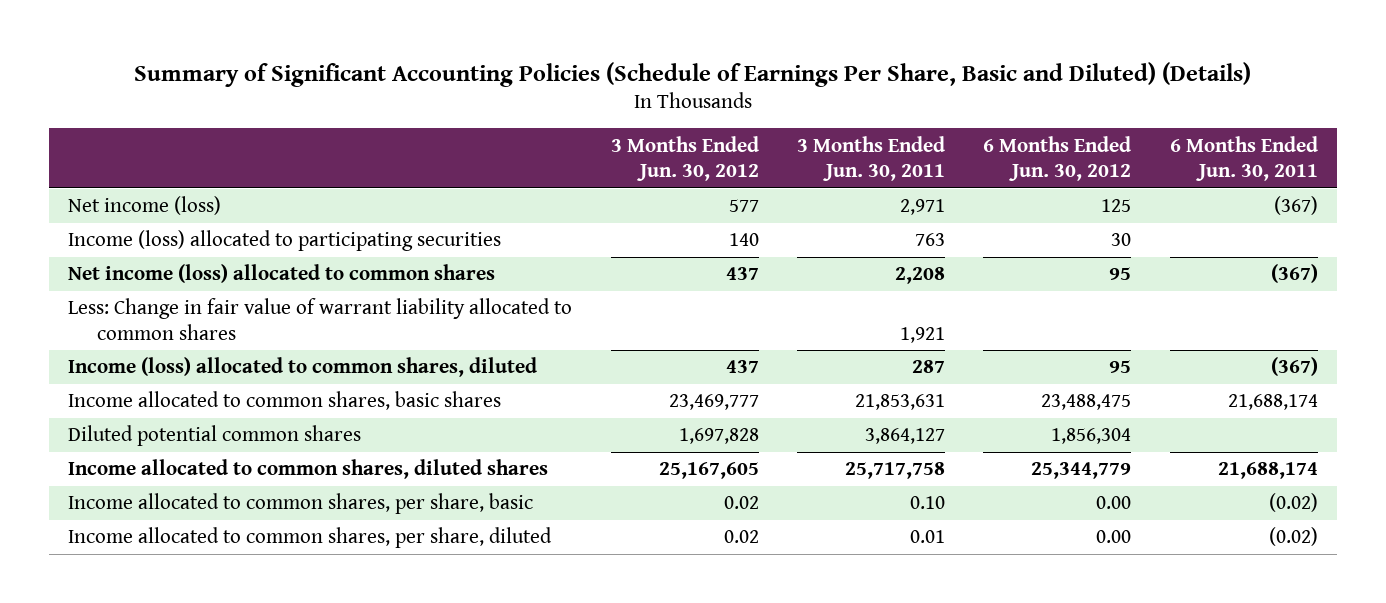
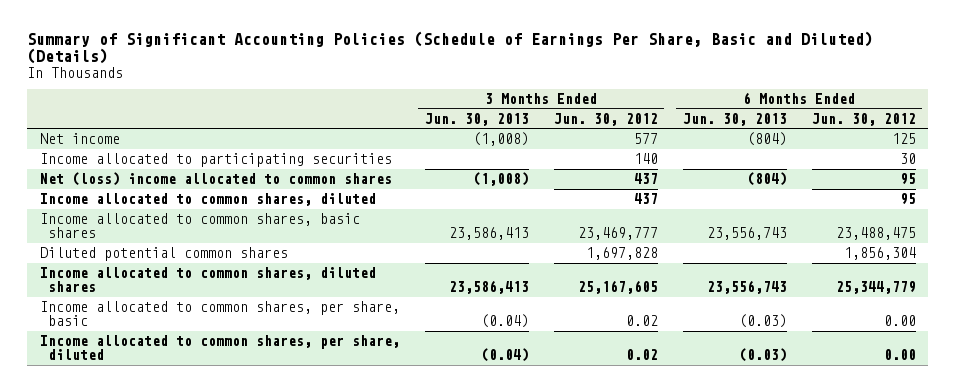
- | 3 Months Ended Jun. 30, 2012 | 3 Months Ended Jun. 30, 2011 | 6 Months Ended Jun. 30, 2012 | 6 Months Ended Jun. 30, 2011
+ | 3 Months Ended Jun. 30, 2013 | 3 Months Ended Jun. 30, 2012 | 6 Months Ended Jun. 30, 2013 | 6 Months Ended Jun. 30, 2012
- Net income (loss) | 577 | 2,971 | 125 | (367)
- Income (loss) allocated to participating securities | 140 | 763 | 30 |
- Net income (loss) allocated to common shares | 437 | 2,208 | 95 | (367)
- Less: Change in fair value of warrant liability allocated to common shares | | 1,921 | |
- Income (loss) allocated to common shares, diluted | 437 | 287 | 95 | (367)
+ Net income | (1,008) | 577 | (804) | 125
+ Income allocated to participating securities | | 140 | | 30
+ Net (loss) income allocated to common shares | (1,008) | 437 | (804) | 95
+ Income allocated to common shares, diluted | | 437 | | 95

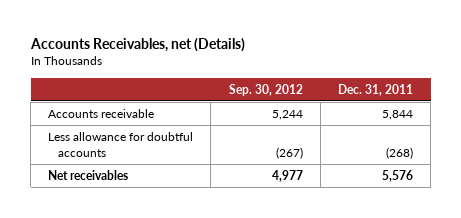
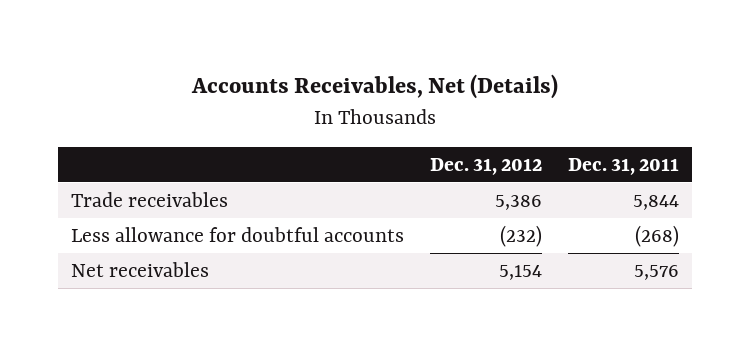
- Accounts Receivables, net (Details)
+ Accounts Receivables, Net (Details)
- | Sep. 30, 2012 | Dec. 31, 2011
+ | Dec. 31, 2012 | Dec. 31, 2011
- Accounts receivable | 5,244 | 5,844
+ Trade receivables | 5,386 | 5,844

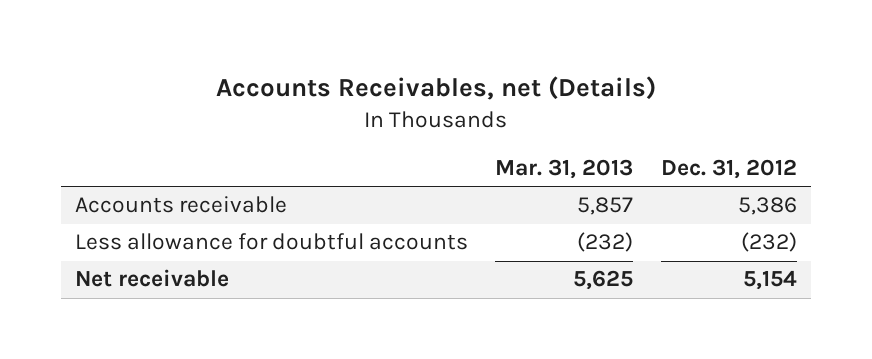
- Accounts Receivables, Net (Details)
+ Accounts Receivables, net (Details)
- | Dec. 31, 2012 | Dec. 31, 2011
+ | Mar. 31, 2013 | Dec. 31, 2012
- Trade receivables | 5,386 | 5,844
+ Accounts receivable | 5,857 | 5,386
- Net receivables | 5,154 | 5,576
+ Net receivable | 5,625 | 5,154

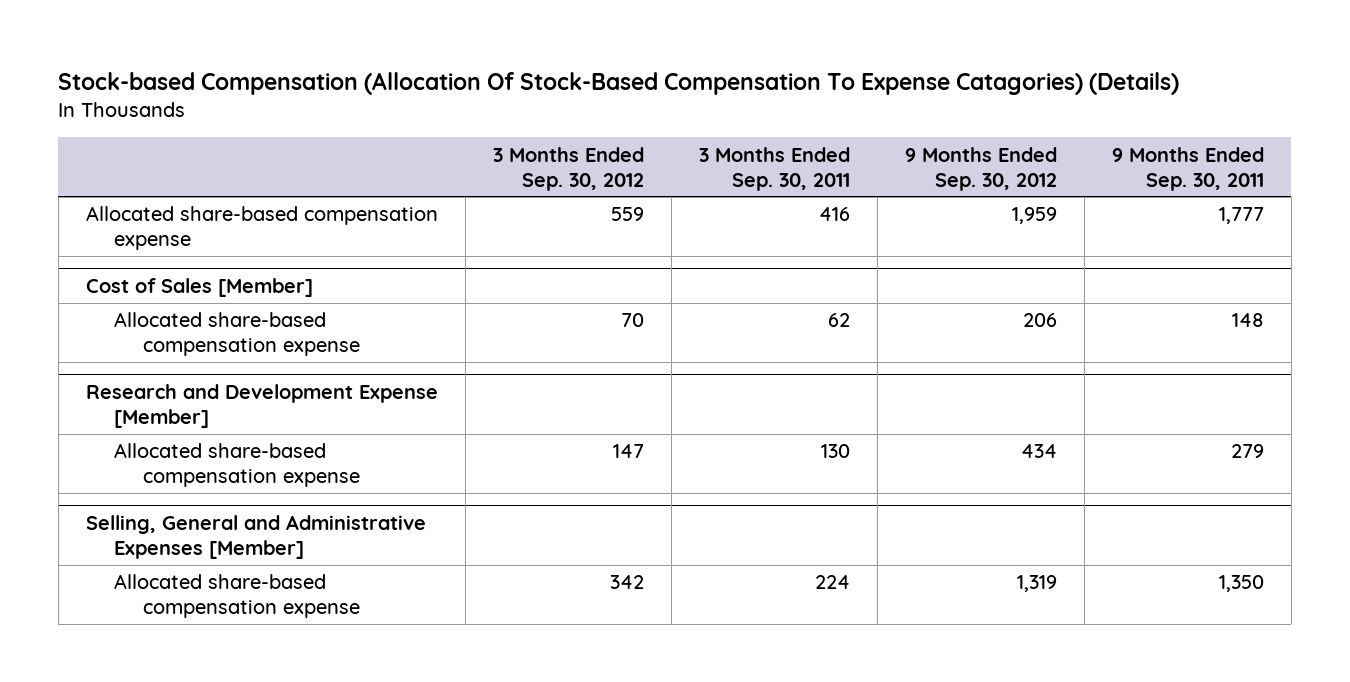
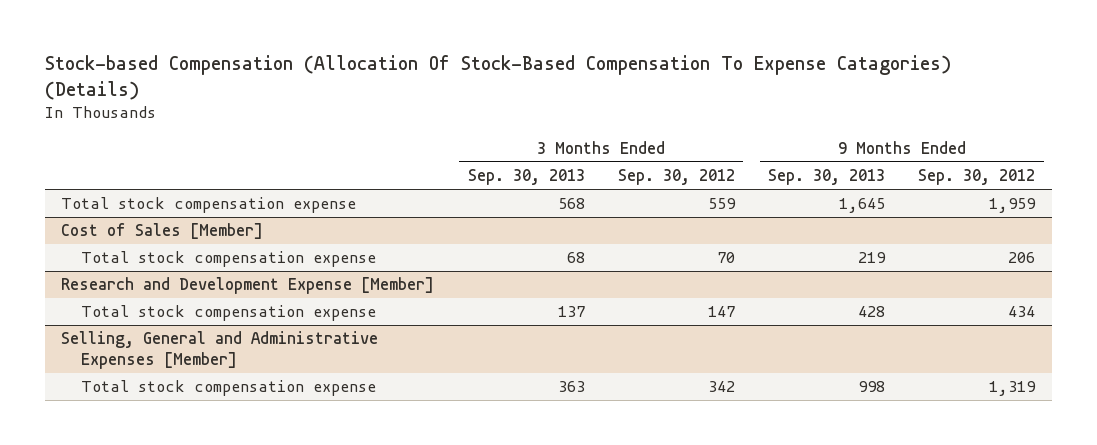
- | 3 Months Ended Sep. 30, 2012 | 3 Months Ended Sep. 30, 2011 | 9 Months Ended Sep. 30, 2012 | 9 Months Ended Sep. 30, 2011
+ | 3 Months Ended Sep. 30, 2013 | 3 Months Ended Sep. 30, 2012 | 9 Months Ended Sep. 30, 2013 | 9 Months Ended Sep. 30, 2012
- Allocated share-based compensation expense | 559 | 416 | 1,959 | 1,777
+ Total stock compensation expense | 568 | 559 | 1,645 | 1,959
@ Cost of Sales [Member]
- Allocated share-based compensation expense | 70 | 62 | 206 | 148
+ Total stock compensation expense | 68 | 70 | 219 | 206
@ Research and Development Expense [Member]
- Allocated share-based compensation expense | 147 | 130 | 434 | 279
+ Total stock compensation expense | 137 | 147 | 428 | 434
@ Selling, General and Administrative Expenses [Member]
- Allocated share-based compensation expense | 342 | 224 | 1,319 | 1,350
+ Total stock compensation expense | 363 | 342 | 998 | 1,319

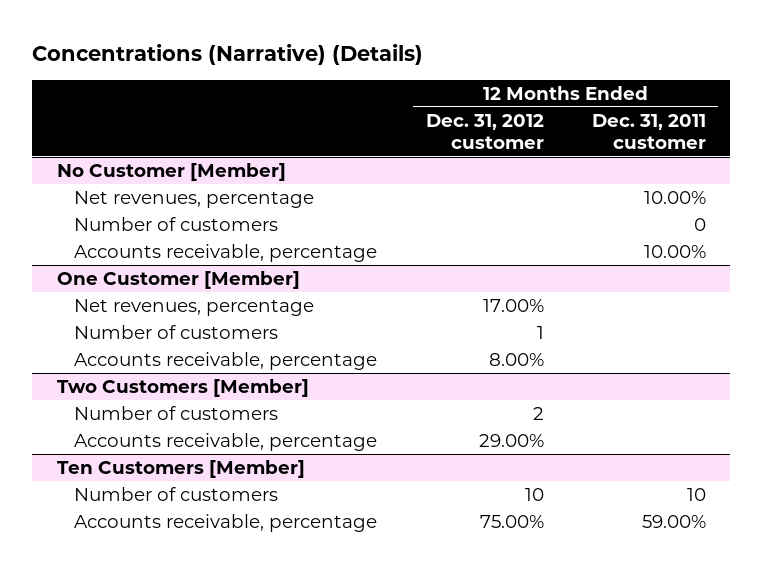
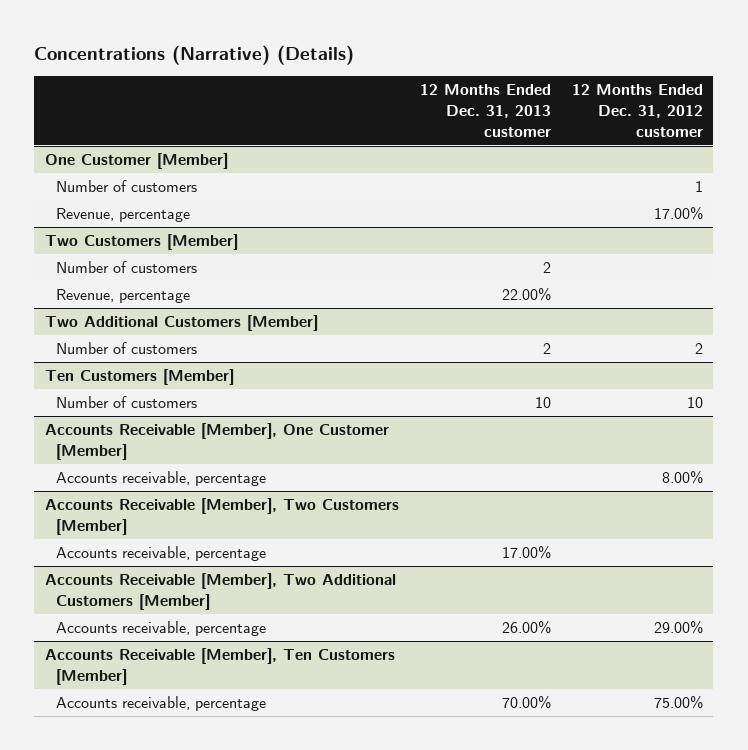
- | 12 Months Ended Dec. 31, 2012 customer | 12 Months Ended Dec. 31, 2011 customer
+ | 12 Months Ended Dec. 31, 2013 customer | 12 Months Ended Dec. 31, 2012 customer
- No Customer [Member]
- Net revenues, percentage | | 10.00%
- Number of customers | | 0
- Accounts receivable, percentage | | 10.00%
@ One Customer [Member]
- Net revenues, percentage | 17.00% |
- Accounts receivable, percentage | 8.00% |
+ Revenue, percentage | | 17.00%
@ Two Customers [Member]
+ Number of customers | 2 |
+ Revenue, percentage | 22.00% |
+ Two Additional Customers [Member]
@ Two Customers [Member]
- Accounts receivable, percentage | 29.00% |
+ Accounts Receivable [Member], One Customer [Member]
+ Accounts receivable, percentage | | 8.00%
+ Accounts Receivable [Member], Two Customers [Member]
+ Accounts receivable, percentage | 17.00% |
+ Accounts Receivable [Member], Two Additional Customers [Member]
+ Accounts receivable, percentage | 26.00% | 29.00%
+ Accounts Receivable [Member], Ten Customers [Member]

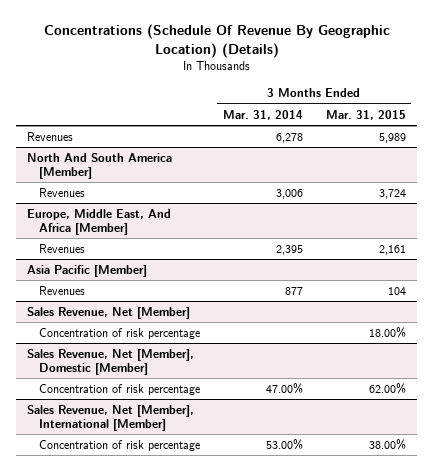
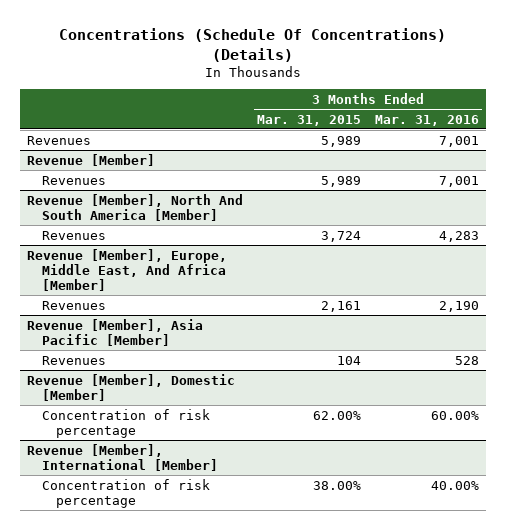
- Concentrations (Schedule Of Revenue By Geographic Location) (Details)
+ Concentrations (Schedule Of Concentrations) (Details)
- | 3 Months Ended Mar. 31, 2014 | 3 Months Ended Mar. 31, 2015
+ | 3 Months Ended Mar. 31, 2015 | 3 Months Ended Mar. 31, 2016
- North And South America [Member]
+ Revenue [Member]
+ Revenues | 5,989 | 7,001
+ Revenue [Member], North And South America [Member]
- Europe, Middle East, And Africa [Member]
+ Revenue [Member], Europe, Middle East, And Africa [Member]
- Asia Pacific [Member]
+ Revenue [Member], Asia Pacific [Member]
- Sales Revenue, Net [Member]
- Concentration of risk percentage | | 18.00%
- Sales Revenue, Net [Member], Domestic [Member]
+ Revenue [Member], Domestic [Member]
- Sales Revenue, Net [Member], International [Member]
+ Revenue [Member], International [Member]

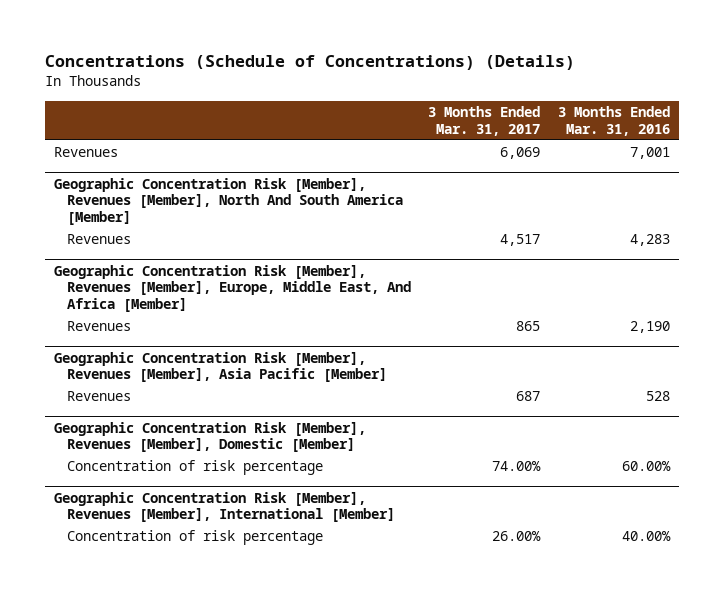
- Concentrations (Schedule Of Concentrations) (Details)
+ Concentrations (Schedule of Concentrations) (Details)
- | 3 Months Ended Mar. 31, 2015 | 3 Months Ended Mar. 31, 2016
+ | 3 Months Ended Mar. 31, 2017 | 3 Months Ended Mar. 31, 2016
- Revenue [Member]
- Revenues | 5,989 | 7,001
- Revenue [Member], North And South America [Member]
+ Geographic Concentration Risk [Member], Revenues [Member], North And South America [Member]
- Revenue [Member], Europe, Middle East, And Africa [Member]
+ Geographic Concentration Risk [Member], Revenues [Member], Europe, Middle East, And Africa [Member]
- Revenue [Member], Asia Pacific [Member]
+ Geographic Concentration Risk [Member], Revenues [Member], Asia Pacific [Member]
- Revenue [Member], Domestic [Member]
+ Geographic Concentration Risk [Member], Revenues [Member], Domestic [Member]
- Revenue [Member], International [Member]
+ Geographic Concentration Risk [Member], Revenues [Member], International [Member]

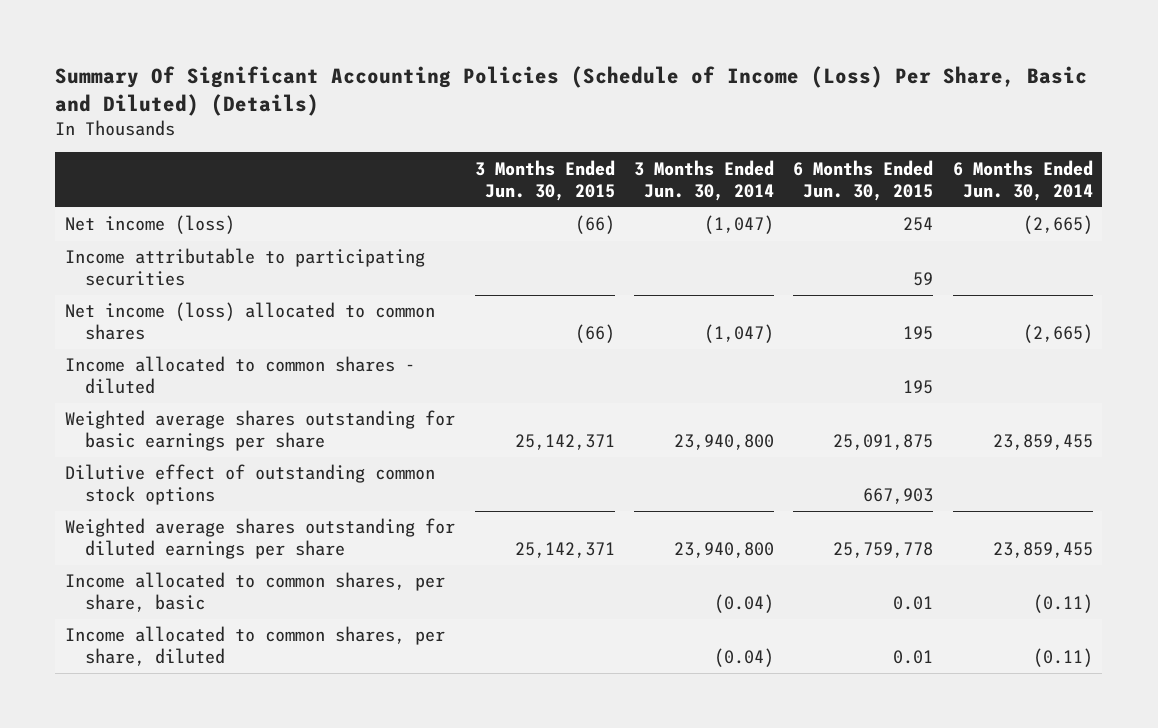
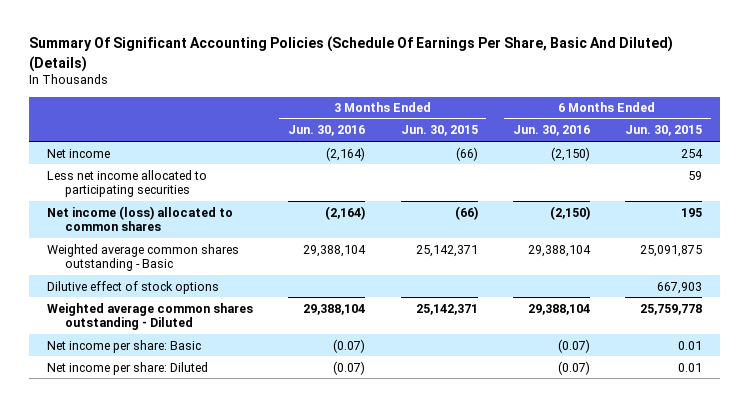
- Summary Of Significant Accounting Policies (Schedule of Income (Loss) Per Share, Basic and Diluted) (Details)
+ Summary Of Significant Accounting Policies (Schedule Of Earnings Per Share, Basic And Diluted) (Details)
- | 3 Months Ended Jun. 30, 2015 | 3 Months Ended Jun. 30, 2014 | 6 Months Ended Jun. 30, 2015 | 6 Months Ended Jun. 30, 2014
+ | 3 Months Ended Jun. 30, 2016 | 3 Months Ended Jun. 30, 2015 | 6 Months Ended Jun. 30, 2016 | 6 Months Ended Jun. 30, 2015
- Net income (loss) | (66) | (1,047) | 254 | (2,665)
- Income attributable to participating securities | | | 59 |
+ Net income | (2,164) | (66) | (2,150) | 254
+ Less net income allocated to participating securities | | | | 59
- Income allocated to common shares - diluted | | | 195 |
- Weighted average shares outstanding for basic earnings per share | 25,142,371 | 23,940,800 | 25,091,875 | 23,859,455
- Dilutive effect of outstanding common stock options | | | 667,903 |
- Weighted average shares outstanding for diluted earnings per share | 25,142,371 | 23,940,800 | 25,759,778 | 23,859,455
- Income allocated to common shares, per share, basic | | (0.04) | 0.01 | (0.11)
- Income allocated to common shares, per share, diluted | | (0.04) | 0.01 | (0.11)
+ Weighted average common shares outstanding - Basic | 29,388,104 | 25,142,371 | 29,388,104 | 25,091,875
+ Dilutive effect of stock options | | | | 667,903
+ Weighted average common shares outstanding - Diluted | 29,388,104 | 25,142,371 | 29,388,104 | 25,759,778
+ Net income per share: Basic | (0.07) | | (0.07) | 0.01
+ Net income per share: Diluted | (0.07) | | (0.07) | 0.01

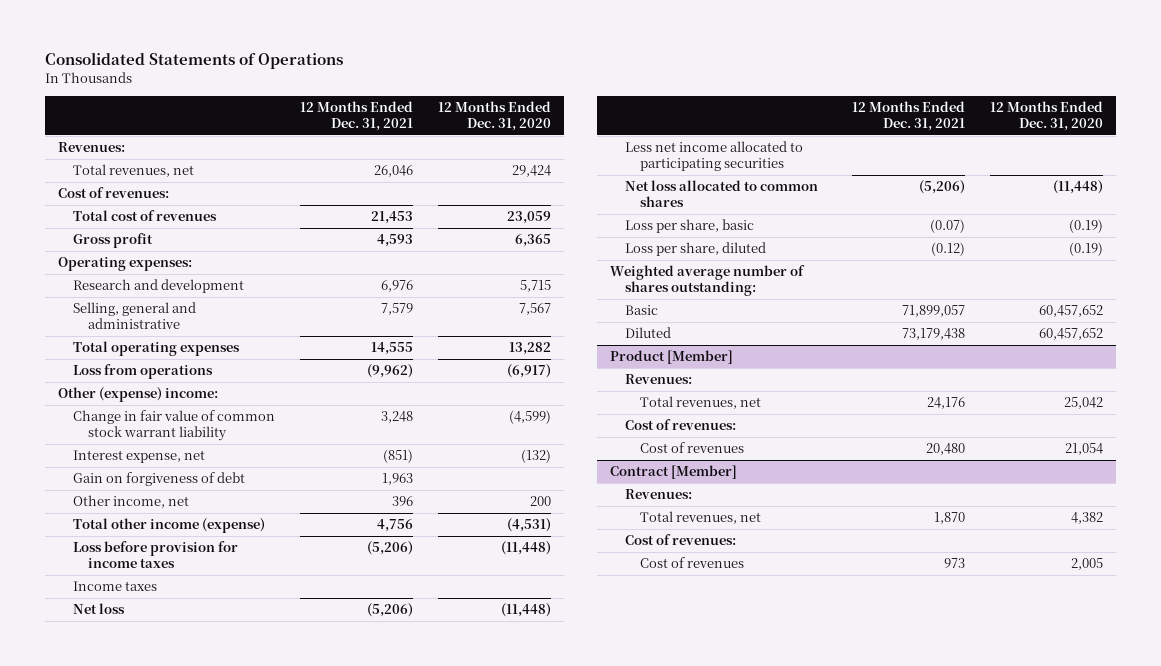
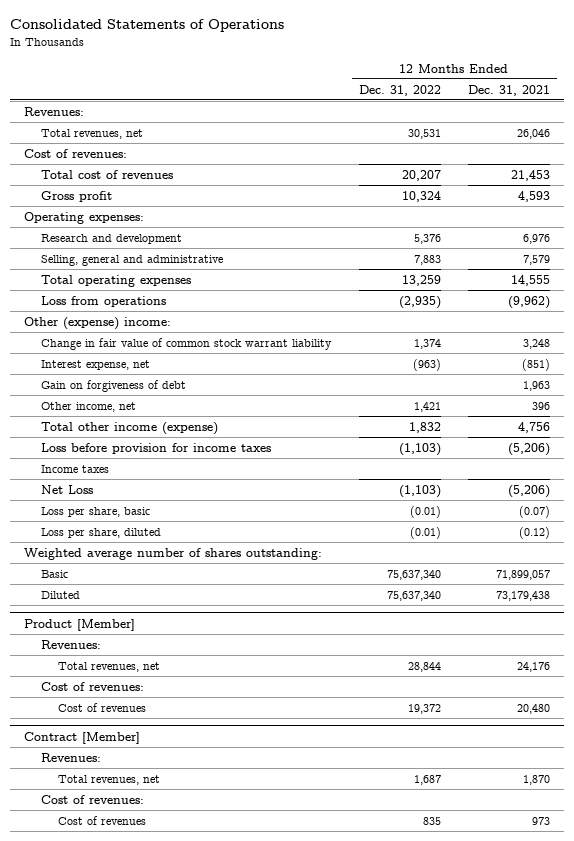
- | 12 Months Ended Dec. 31, 2021 | 12 Months Ended Dec. 31, 2020
+ | 12 Months Ended Dec. 31, 2022 | 12 Months Ended Dec. 31, 2021
- Net loss | (5,206) | (11,448)
- Less net income allocated to participating securities
- Net loss allocated to common shares | (5,206) | (11,448)
+ Net Loss | (1,103) | (5,206)

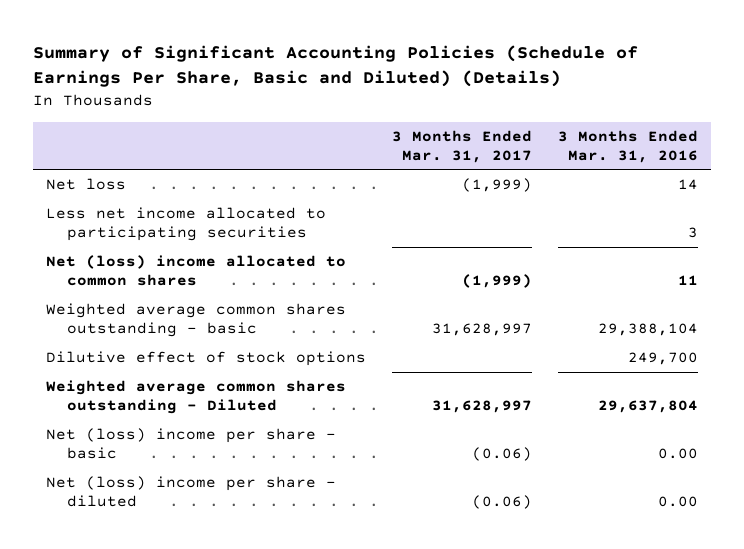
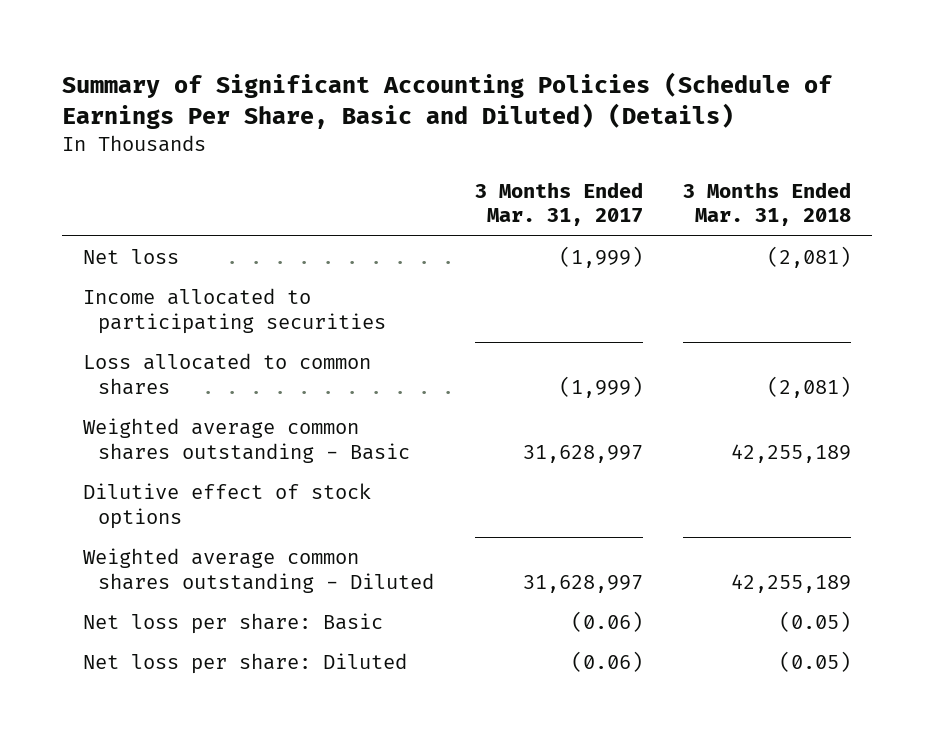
- | 3 Months Ended Mar. 31, 2017 | 3 Months Ended Mar. 31, 2016
+ | 3 Months Ended Mar. 31, 2017 | 3 Months Ended Mar. 31, 2018
- Less net income allocated to participating securities | | 3
- Net (loss) income allocated to common shares | (1,999) | 11
- Weighted average common shares outstanding - basic | 31,628,997 | 29,388,104
+ Income allocated to participating securities
+ Loss allocated to common shares | (1,999) | (2,081)
+ Weighted average common shares outstanding - Basic | 31,628,997 | 42,255,189
- Net (loss) income per share - basic | (0.06) | 0.00
- Net (loss) income per share - diluted | (0.06) | 0.00
+ Net loss per share: Basic | (0.06) | (0.05)
+ Net loss per share: Diluted | (0.06) | (0.05)

